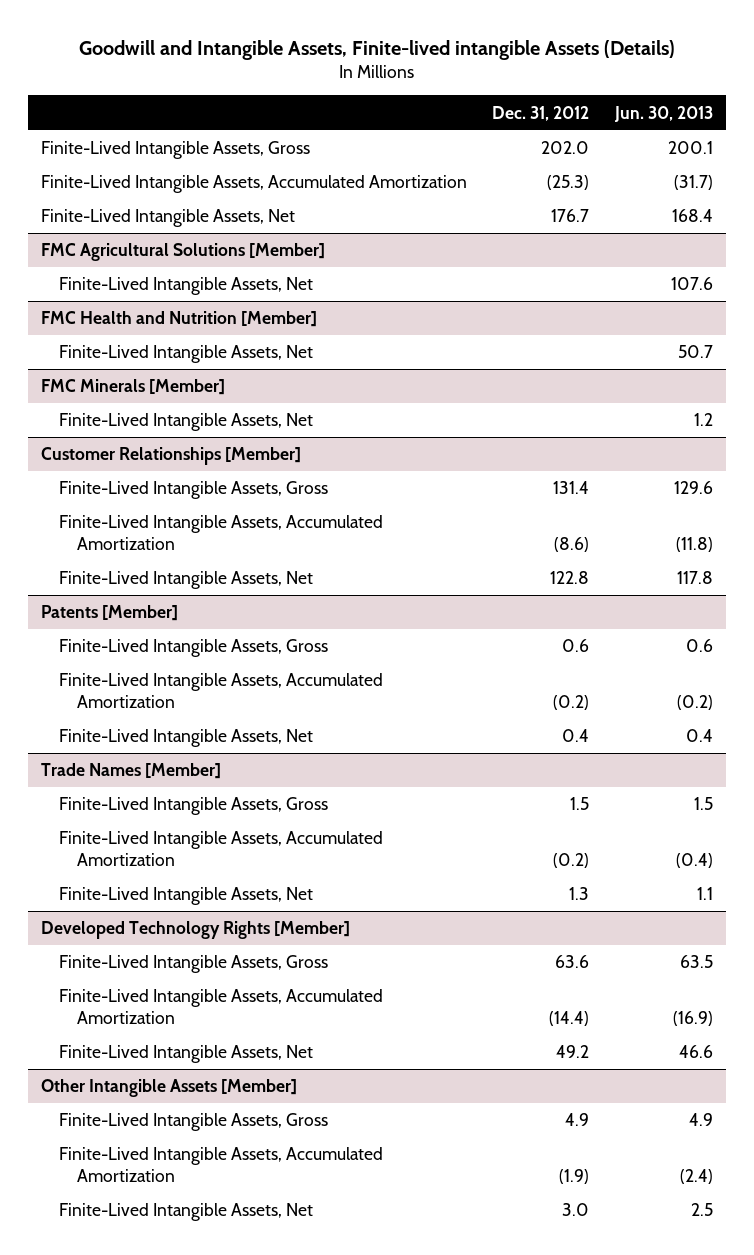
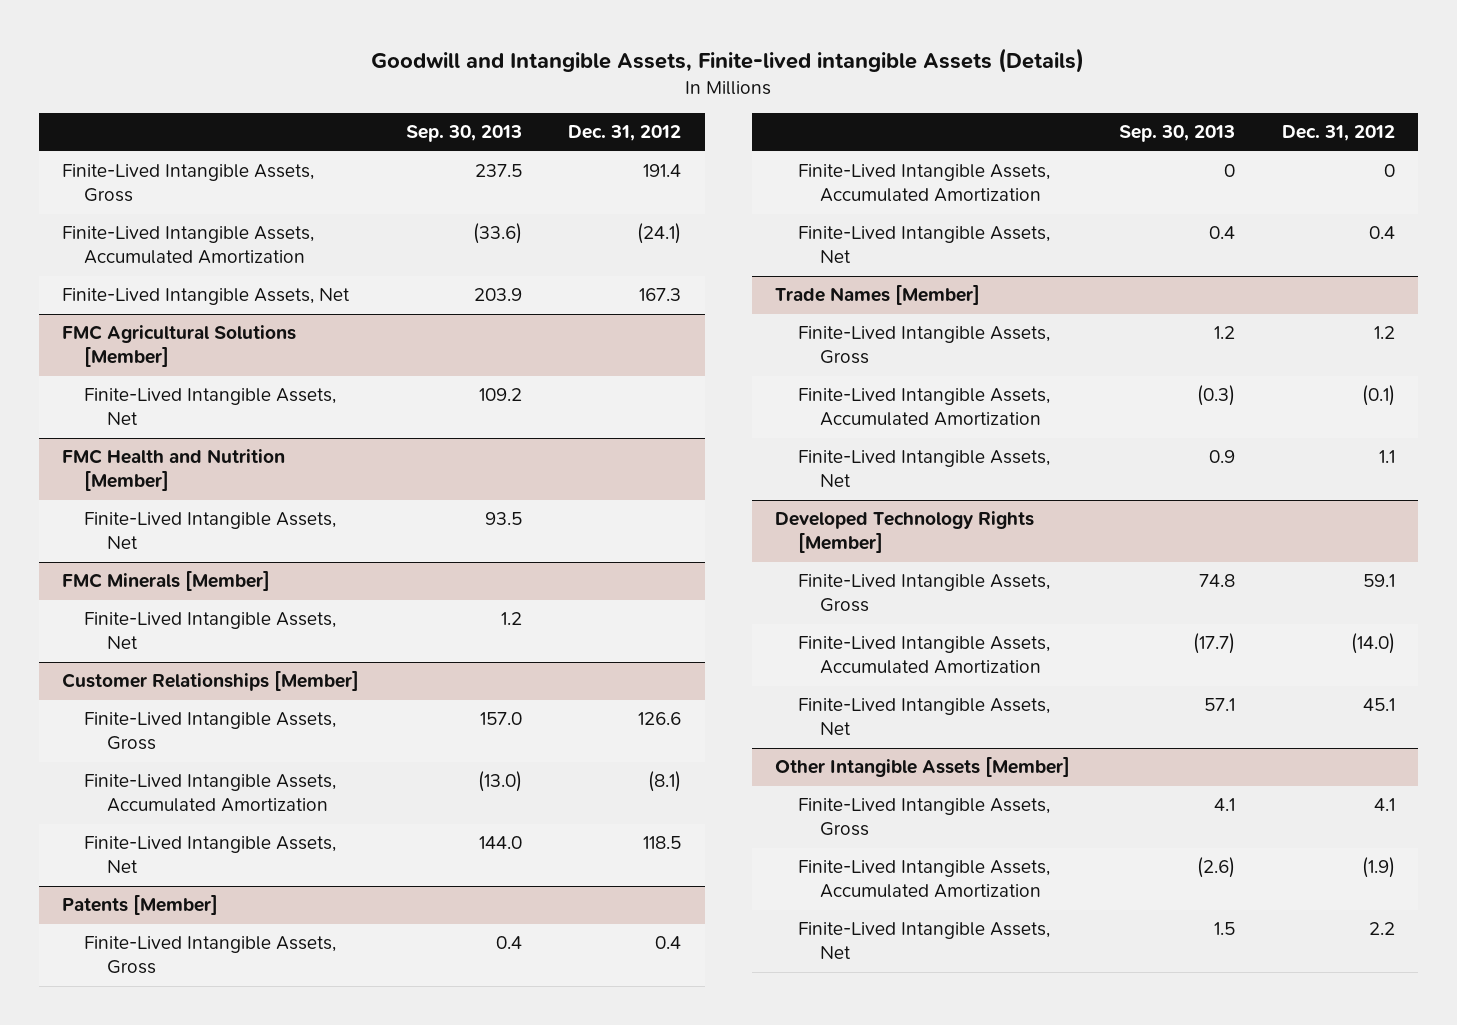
- | Dec. 31, 2012 | Jun. 30, 2013
+ | Sep. 30, 2013 | Dec. 31, 2012
- Finite-Lived Intangible Assets, Gross | 202.0 | 200.1
- Finite-Lived Intangible Assets, Accumulated Amortization | (25.3) | (31.7)
- Finite-Lived Intangible Assets, Net | 176.7 | 168.4
+ Finite-Lived Intangible Assets, Gross | 237.5 | 191.4
+ Finite-Lived Intangible Assets, Accumulated Amortization | (33.6) | (24.1)
+ Finite-Lived Intangible Assets, Net | 203.9 | 167.3
@ Customer Relationships [Member]
- Finite-Lived Intangible Assets, Gross | 131.4 | 129.6
- Finite-Lived Intangible Assets, Accumulated Amortization | (8.6) | (11.8)
- Finite-Lived Intangible Assets, Net | 122.8 | 117.8
+ Finite-Lived Intangible Assets, Gross | 157.0 | 126.6
+ Finite-Lived Intangible Assets, Accumulated Amortization | (13.0) | (8.1)
+ Finite-Lived Intangible Assets, Net | 144.0 | 118.5
@ Patents [Member]
- Finite-Lived Intangible Assets, Gross | 0.6 | 0.6
- Finite-Lived Intangible Assets, Accumulated Amortization | (0.2) | (0.2)
+ Finite-Lived Intangible Assets, Gross | 0.4 | 0.4
+ Finite-Lived Intangible Assets, Accumulated Amortization | 0 | 0
@ Trade Names [Member]
- Finite-Lived Intangible Assets, Gross | 1.5 | 1.5
- Finite-Lived Intangible Assets, Accumulated Amortization | (0.2) | (0.4)
- Finite-Lived Intangible Assets, Net | 1.3 | 1.1
+ Finite-Lived Intangible Assets, Gross | 1.2 | 1.2
+ Finite-Lived Intangible Assets, Accumulated Amortization | (0.3) | (0.1)
+ Finite-Lived Intangible Assets, Net | 0.9 | 1.1
@ Developed Technology Rights [Member]
- Finite-Lived Intangible Assets, Gross | 63.6 | 63.5
- Finite-Lived Intangible Assets, Accumulated Amortization | (14.4) | (16.9)
- Finite-Lived Intangible Assets, Net | 49.2 | 46.6
+ Finite-Lived Intangible Assets, Gross | 74.8 | 59.1
+ Finite-Lived Intangible Assets, Accumulated Amortization | (17.7) | (14.0)
+ Finite-Lived Intangible Assets, Net | 57.1 | 45.1
@ Other Intangible Assets [Member]
- Finite-Lived Intangible Assets, Gross | 4.9 | 4.9
+ Finite-Lived Intangible Assets, Gross | 4.1 | 4.1
- Finite-Lived Intangible Assets, Net | 3.0 | 2.5
+ Finite-Lived Intangible Assets, Net | 1.5 | 2.2

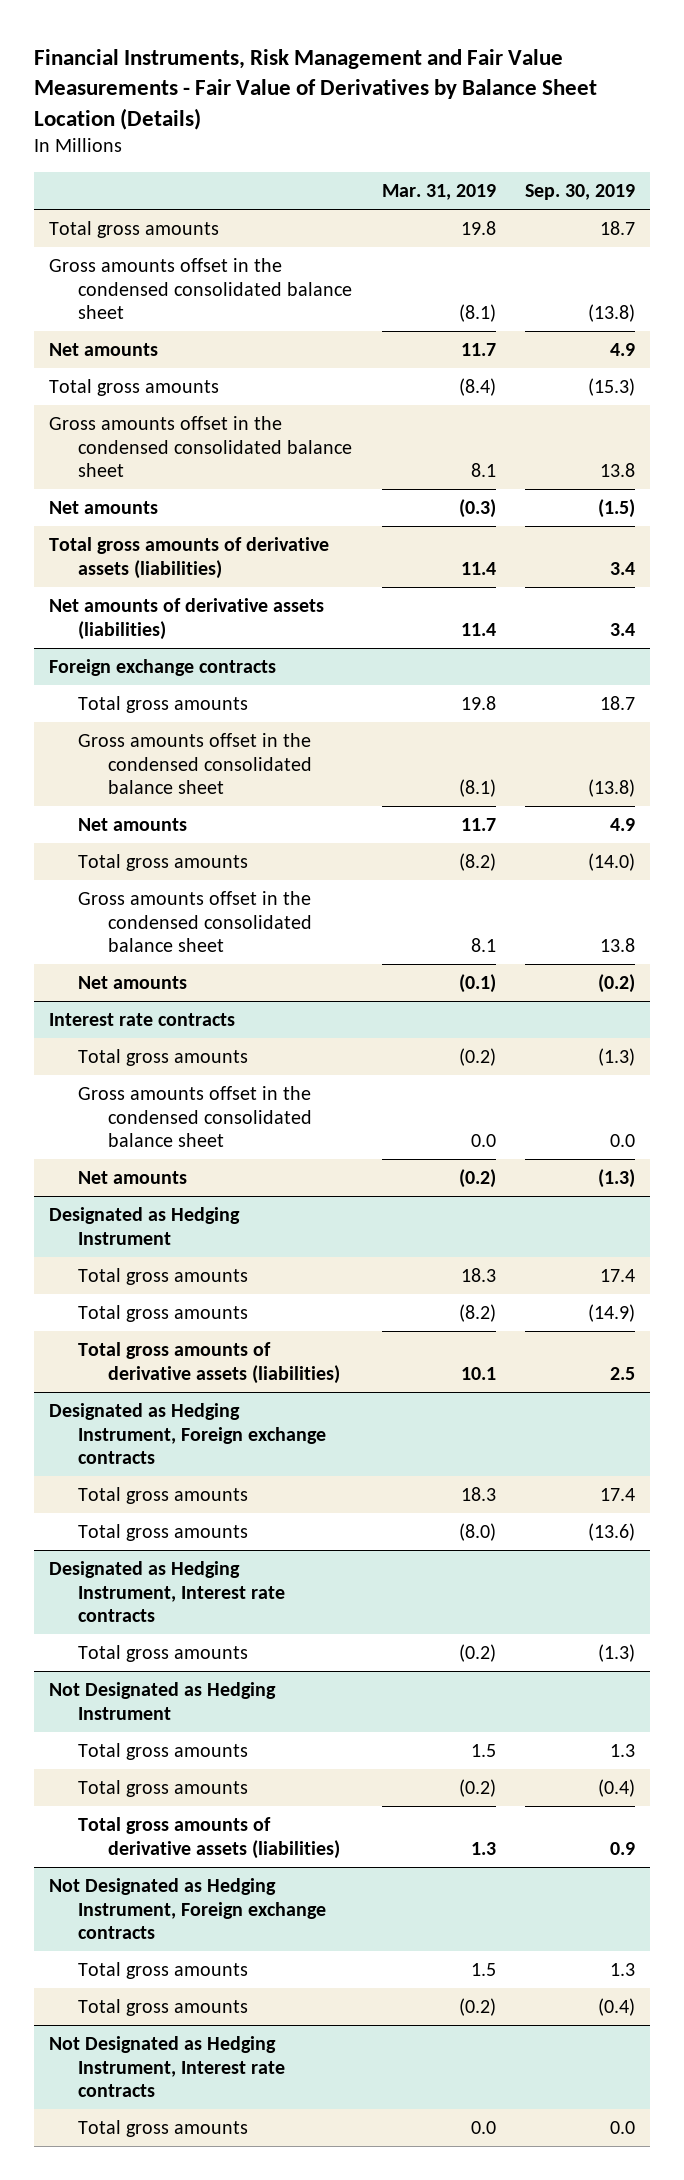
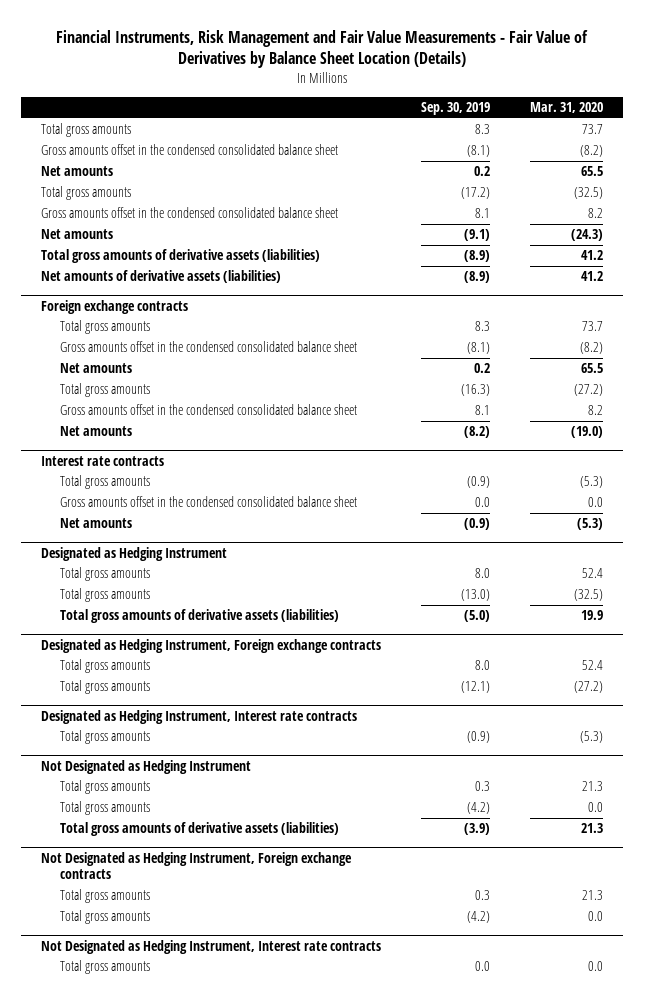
- | Mar. 31, 2019 | Sep. 30, 2019
+ | Sep. 30, 2019 | Mar. 31, 2020
- Total gross amounts | 19.8 | 18.7
- Gross amounts offset in the condensed consolidated balance sheet | (8.1) | (13.8)
- Net amounts | 11.7 | 4.9
- Total gross amounts | (8.4) | (15.3)
- Gross amounts offset in the condensed consolidated balance sheet | 8.1 | 13.8
- Net amounts | (0.3) | (1.5)
- Total gross amounts of derivative assets (liabilities) | 11.4 | 3.4
- Net amounts of derivative assets (liabilities) | 11.4 | 3.4
+ Total gross amounts | 8.3 | 73.7
+ Gross amounts offset in the condensed consolidated balance sheet | (8.1) | (8.2)
+ Net amounts | 0.2 | 65.5
+ Total gross amounts | (17.2) | (32.5)
+ Gross amounts offset in the condensed consolidated balance sheet | 8.1 | 8.2
+ Net amounts | (9.1) | (24.3)
+ Total gross amounts of derivative assets (liabilities) | (8.9) | 41.2
+ Net amounts of derivative assets (liabilities) | (8.9) | 41.2
@ Foreign exchange contracts
- Total gross amounts | 19.8 | 18.7
- Gross amounts offset in the condensed consolidated balance sheet | (8.1) | (13.8)
- Net amounts | 11.7 | 4.9
- Total gross amounts | (8.2) | (14.0)
- Gross amounts offset in the condensed consolidated balance sheet | 8.1 | 13.8
- Net amounts | (0.1) | (0.2)
+ Total gross amounts | 8.3 | 73.7
+ Gross amounts offset in the condensed consolidated balance sheet | (8.1) | (8.2)
+ Net amounts | 0.2 | 65.5
+ Total gross amounts | (16.3) | (27.2)
+ Gross amounts offset in the condensed consolidated balance sheet | 8.1 | 8.2
+ Net amounts | (8.2) | (19.0)
@ Interest rate contracts
- Total gross amounts | (0.2) | (1.3)
+ Total gross amounts | (0.9) | (5.3)
- Net amounts | (0.2) | (1.3)
+ Net amounts | (0.9) | (5.3)
@ Designated as Hedging Instrument
- Total gross amounts | 18.3 | 17.4
- Total gross amounts | (8.2) | (14.9)
- Total gross amounts of derivative assets (liabilities) | 10.1 | 2.5
+ Total gross amounts | 8.0 | 52.4
+ Total gross amounts | (13.0) | (32.5)
+ Total gross amounts of derivative assets (liabilities) | (5.0) | 19.9
@ Designated as Hedging Instrument, Foreign exchange contracts
- Total gross amounts | 18.3 | 17.4
- Total gross amounts | (8.0) | (13.6)
+ Total gross amounts | 8.0 | 52.4
+ Total gross amounts | (12.1) | (27.2)
@ Designated as Hedging Instrument, Interest rate contracts
- Total gross amounts | (0.2) | (1.3)
+ Total gross amounts | (0.9) | (5.3)
@ Not Designated as Hedging Instrument
- Total gross amounts | 1.5 | 1.3
- Total gross amounts | (0.2) | (0.4)
- Total gross amounts of derivative assets (liabilities) | 1.3 | 0.9
+ Total gross amounts | 0.3 | 21.3
+ Total gross amounts | (4.2) | 0.0
+ Total gross amounts of derivative assets (liabilities) | (3.9) | 21.3
@ Not Designated as Hedging Instrument, Foreign exchange contracts
- Total gross amounts | 1.5 | 1.3
- Total gross amounts | (0.2) | (0.4)
+ Total gross amounts | 0.3 | 21.3
+ Total gross amounts | (4.2) | 0.0

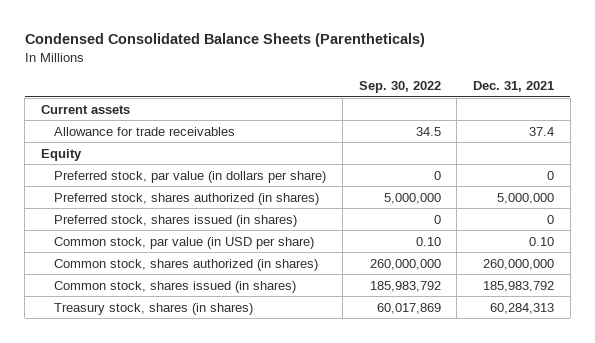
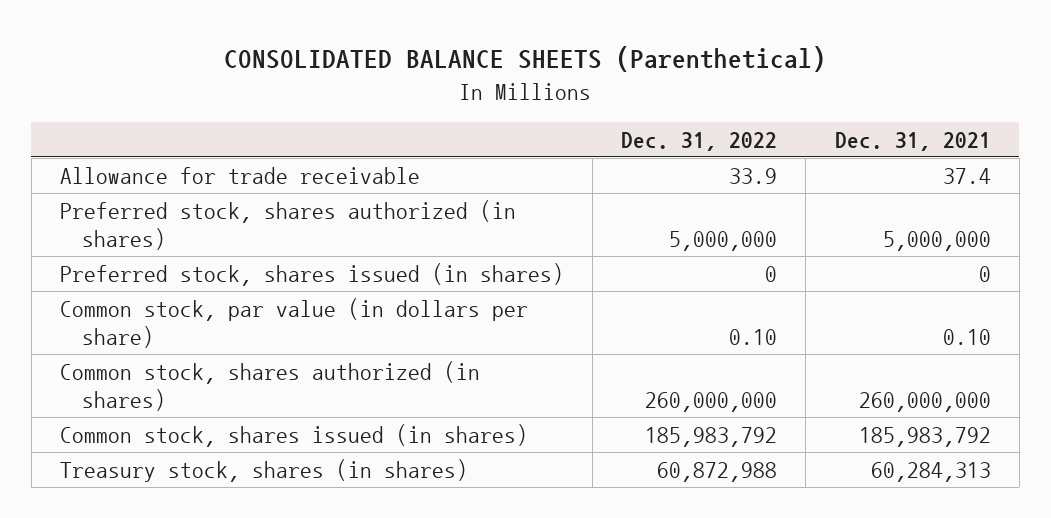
- Condensed Consolidated Balance Sheets (Parentheticals)
+ CONSOLIDATED BALANCE SHEETS (Parenthetical)
- | Sep. 30, 2022 | Dec. 31, 2021
+ | Dec. 31, 2022 | Dec. 31, 2021
- Current assets
- Allowance for trade receivables | 34.5 | 37.4
- Equity
- Preferred stock, par value (in dollars per share) | 0 | 0
+ Allowance for trade receivable | 33.9 | 37.4
- Common stock, par value (in USD per share) | 0.10 | 0.10
+ Common stock, par value (in dollars per share) | 0.10 | 0.10

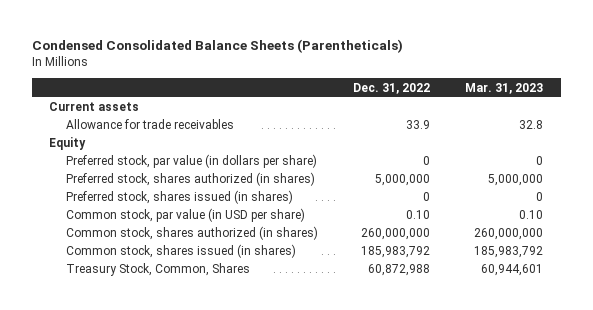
- CONSOLIDATED BALANCE SHEETS (Parenthetical)
+ Condensed Consolidated Balance Sheets (Parentheticals)
- | Dec. 31, 2022 | Dec. 31, 2021
+ | Dec. 31, 2022 | Mar. 31, 2023
- Allowance for trade receivable | 33.9 | 37.4
+ Current assets
+ Allowance for trade receivables | 33.9 | 32.8
+ Equity
+ Preferred stock, par value (in dollars per share) | 0 | 0
- Common stock, par value (in dollars per share) | 0.10 | 0.10
+ Common stock, par value (in USD per share) | 0.10 | 0.10
- Treasury stock, shares (in shares) | 60,872,988 | 60,284,313
+ Treasury Stock, Common, Shares | 60,872,988 | 60,944,601

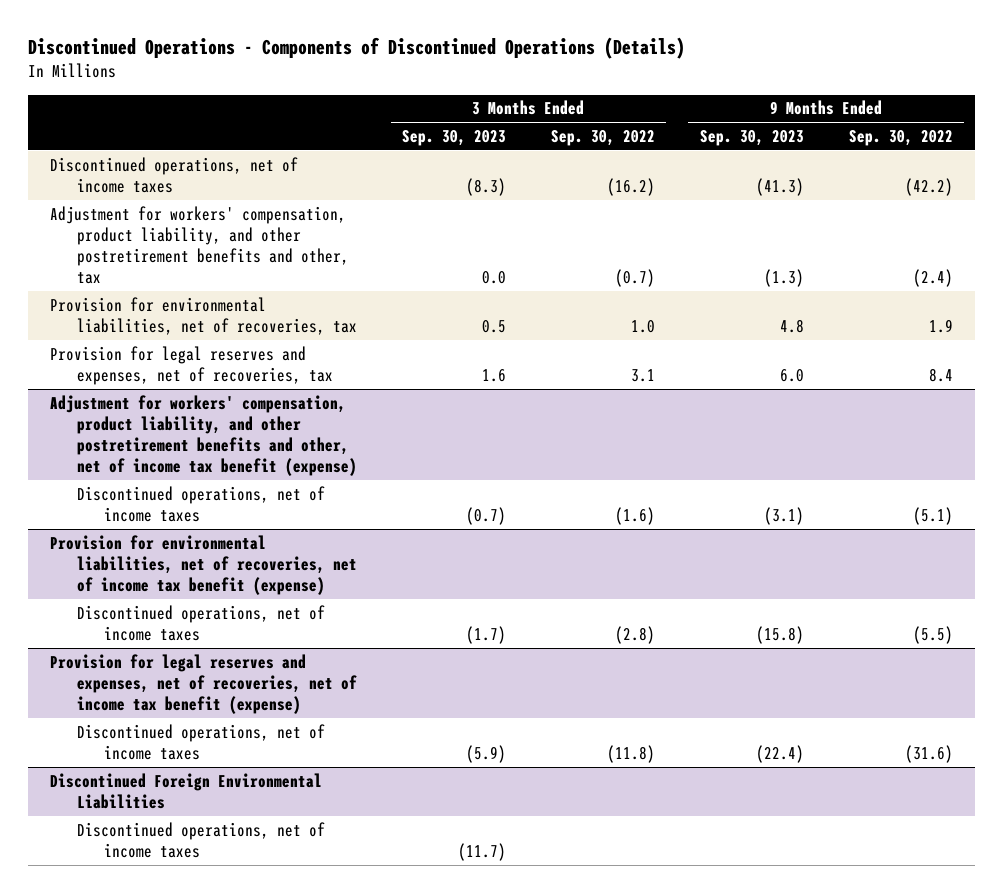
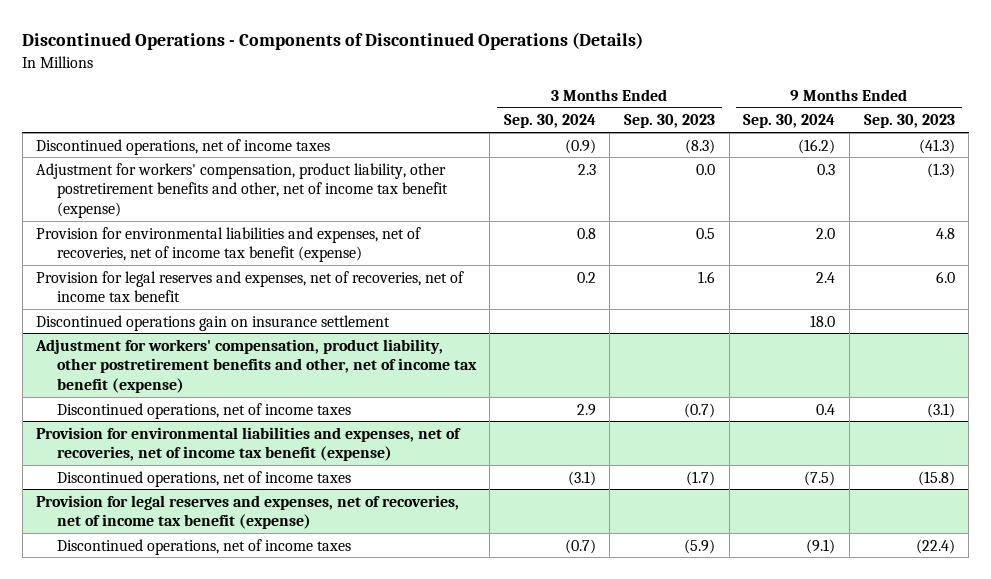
- | 3 Months Ended Sep. 30, 2023 | 3 Months Ended Sep. 30, 2022 | 9 Months Ended Sep. 30, 2023 | 9 Months Ended Sep. 30, 2022
+ | 3 Months Ended Sep. 30, 2024 | 3 Months Ended Sep. 30, 2023 | 9 Months Ended Sep. 30, 2024 | 9 Months Ended Sep. 30, 2023
- Adjustment for workers' compensation, product liability, and other postretirement benefits and other, tax | 0.0 | (0.7) | (1.3) | (2.4)
- Provision for environmental liabilities, net of recoveries, tax | 0.5 | 1.0 | 4.8 | 1.9
- Provision for legal reserves and expenses, net of recoveries, tax | 1.6 | 3.1 | 6.0 | 8.4
- Adjustment for workers' compensation, product liability, and other postretirement benefits and other, net of income tax benefit (expense)
+ Adjustment for workers' compensation, product liability, other postretirement benefits and other, net of income tax benefit (expense) | 2.3 | 0.0 | 0.3 | (1.3)
+ Provision for environmental liabilities and expenses, net of recoveries, net of income tax benefit (expense) | 0.8 | 0.5 | 2.0 | 4.8
+ Provision for legal reserves and expenses, net of recoveries, net of income tax benefit | 0.2 | 1.6 | 2.4 | 6.0
+ Discontinued operations gain on insurance settlement | | | 18.0 |
+ Adjustment for workers' compensation, product liability, other postretirement benefits and other, net of income tax benefit (expense)
- Provision for environmental liabilities, net of recoveries, net of income tax benefit (expense)
+ Provision for environmental liabilities and expenses, net of recoveries, net of income tax benefit (expense)
- Discontinued Foreign Environmental Liabilities
- Discontinued operations, net of income taxes | (11.7) | | |

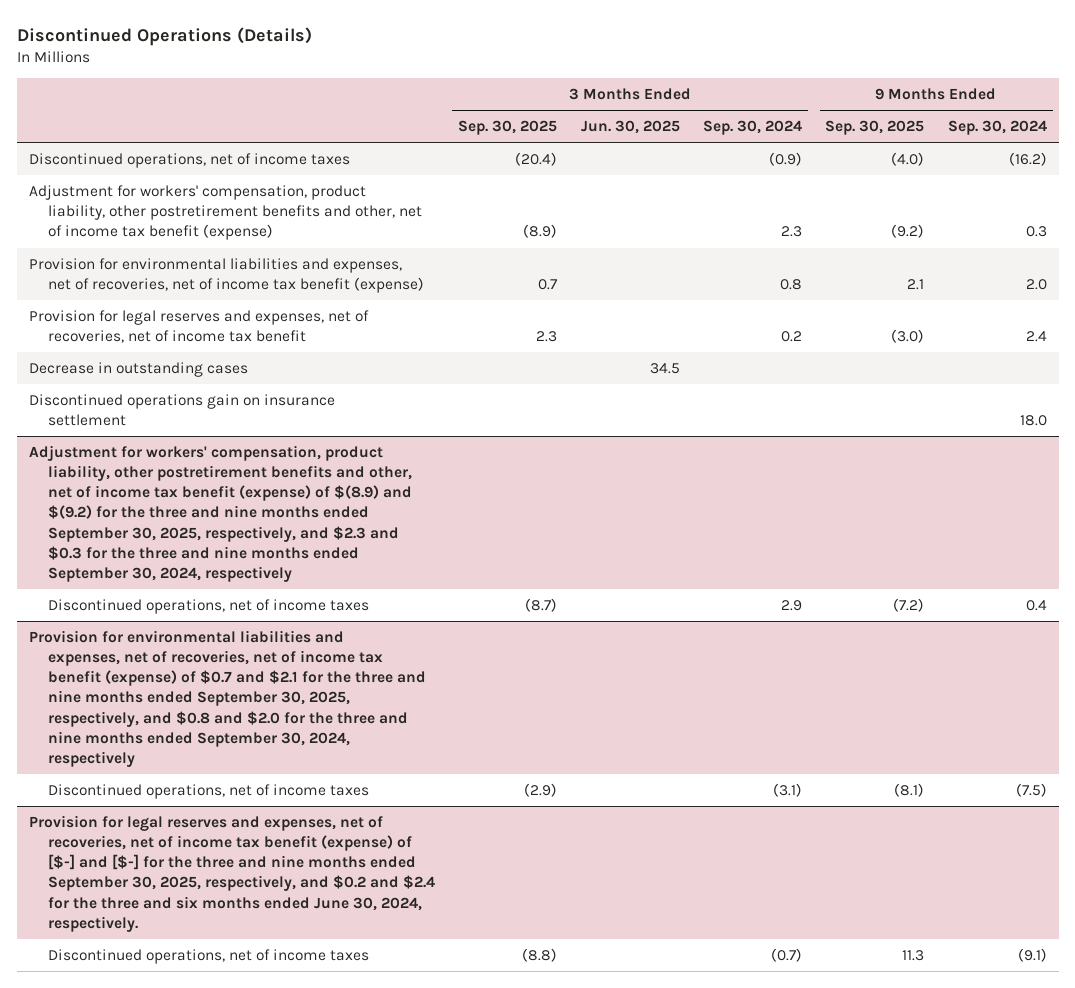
- Discontinued Operations - Components of Discontinued Operations (Details)
+ Discontinued Operations (Details)
- | 3 Months Ended Sep. 30, 2024 | 3 Months Ended Sep. 30, 2023 | 9 Months Ended Sep. 30, 2024 | 9 Months Ended Sep. 30, 2023
+ | 3 Months Ended Sep. 30, 2025 | 3 Months Ended Jun. 30, 2025 | 3 Months Ended Sep. 30, 2024 | 9 Months Ended Sep. 30, 2025 | 9 Months Ended Sep. 30, 2024
+ Decrease in outstanding cases | | 34.5 | | |
- Adjustment for workers' compensation, product liability, other postretirement benefits and other, net of income tax benefit (expense)
+ Adjustment for workers' compensation, product liability, other postretirement benefits and other, net of income tax benefit (expense) of $(8.9) and $(9.2) for the three and nine months ended September 30, 2025, respectively, and $2.3 and $0.3 for the three and nine months ended September 30, 2024, respectively
- Provision for environmental liabilities and expenses, net of recoveries, net of income tax benefit (expense)
+ Provision for environmental liabilities and expenses, net of recoveries, net of income tax benefit (expense) of $0.7 and $2.1 for the three and nine months ended September 30, 2025, respectively, and $0.8 and $2.0 for the three and nine months ended September 30, 2024, respectively
- Provision for legal reserves and expenses, net of recoveries, net of income tax benefit (expense)
+ Provision for legal reserves and expenses, net of recoveries, net of income tax benefit (expense) of [$-] and [$-] for the three and nine months ended September 30, 2025, respectively, and $0.2 and $2.4 for the three and six months ended June 30, 2024, respectively.

